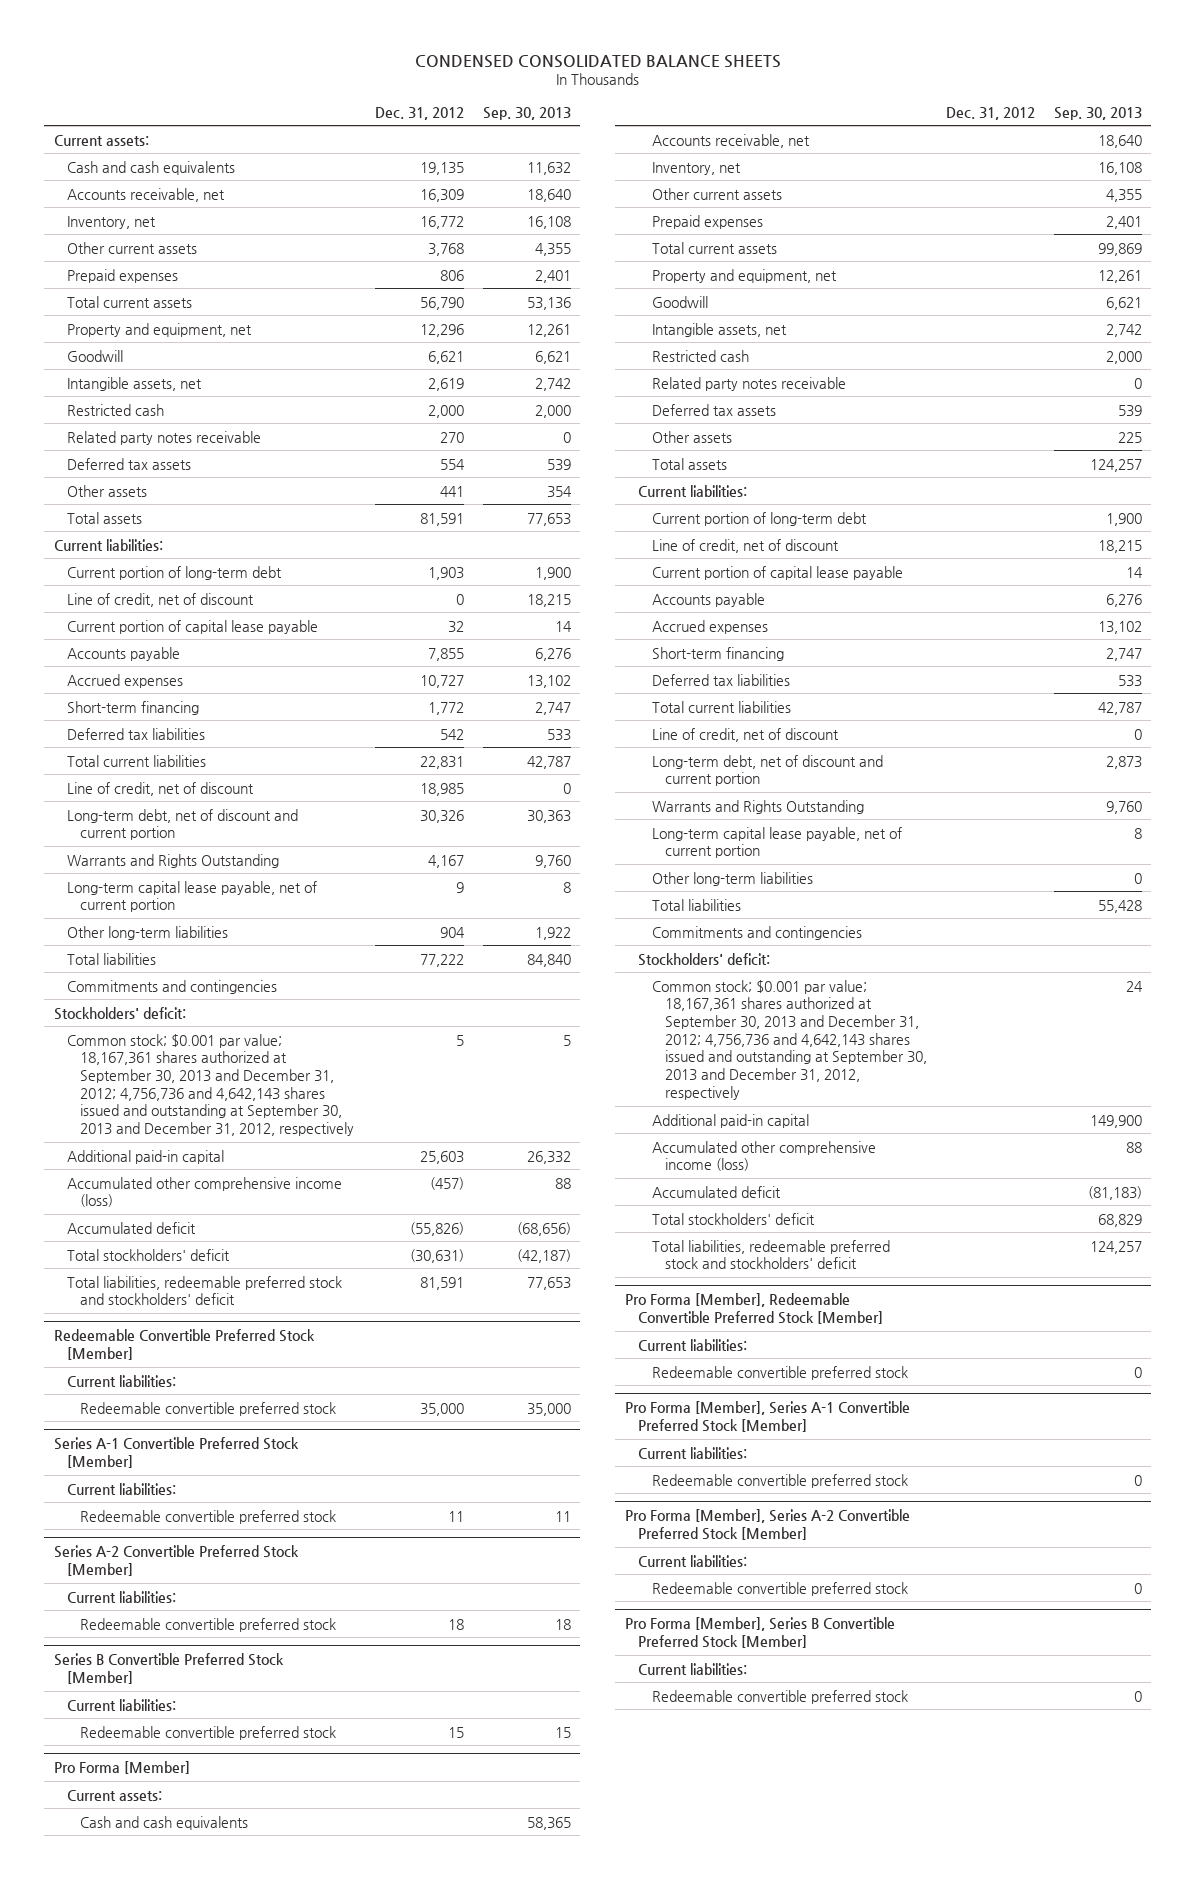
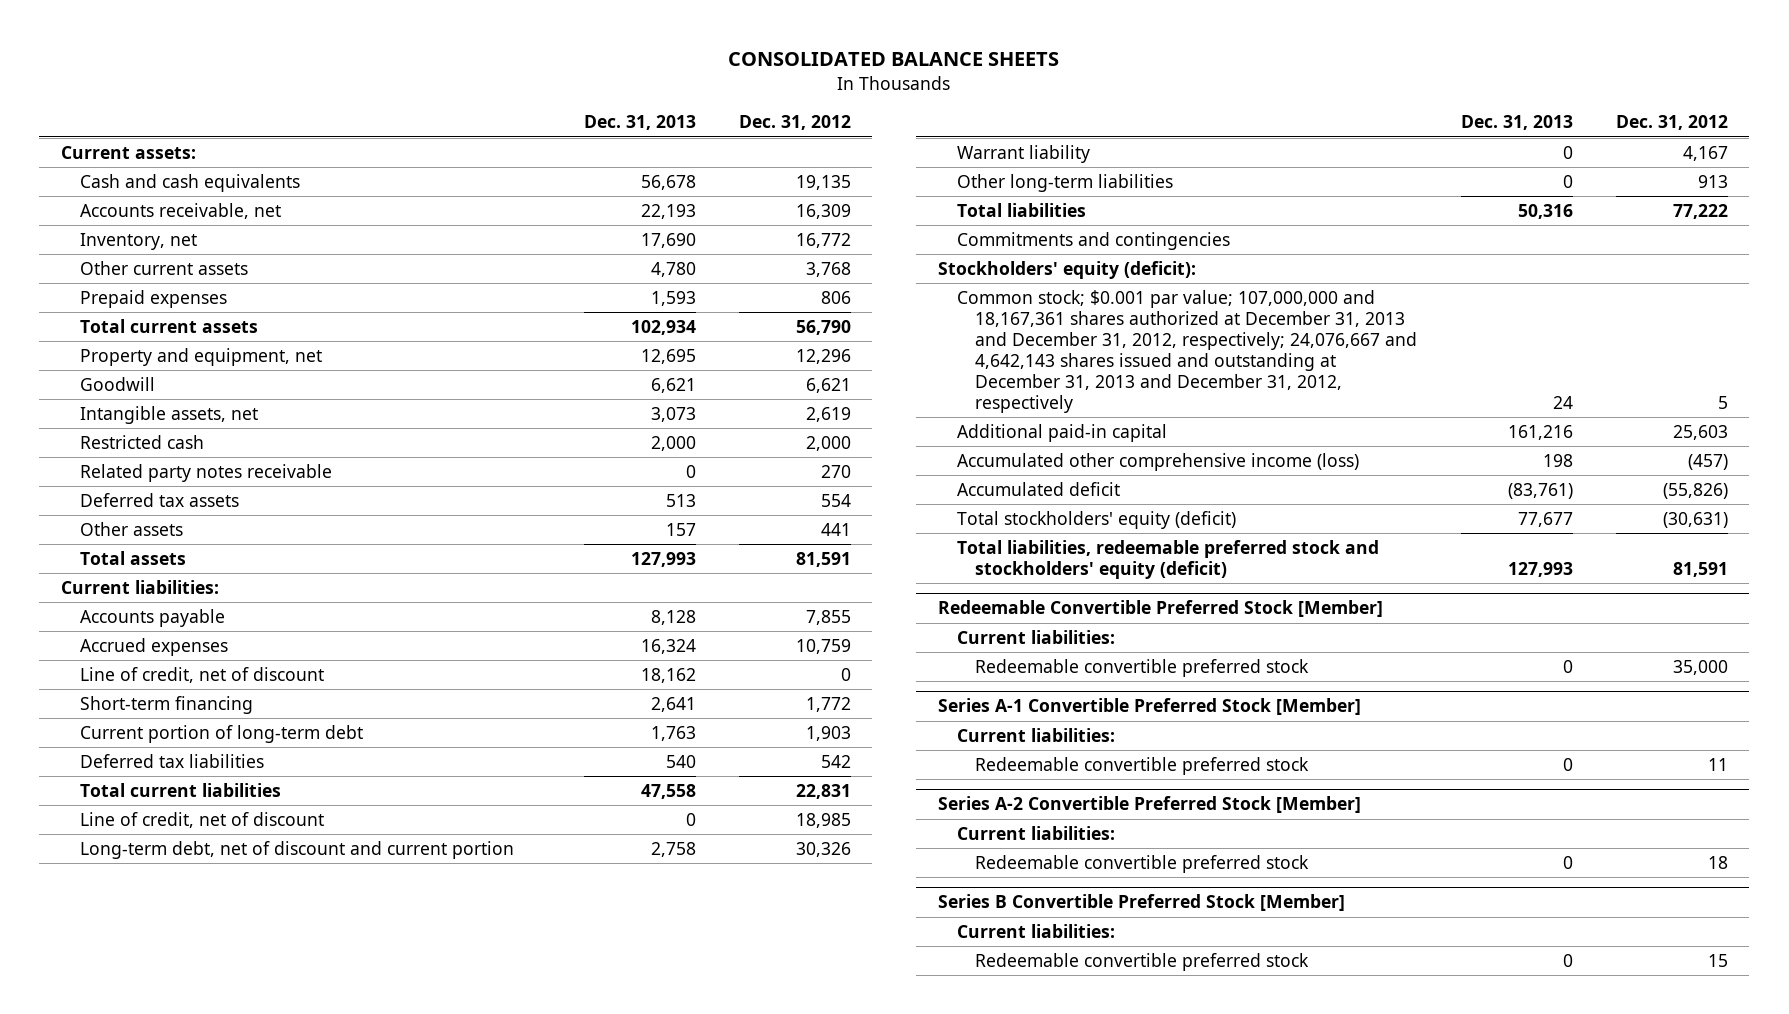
- CONDENSED CONSOLIDATED BALANCE SHEETS
+ CONSOLIDATED BALANCE SHEETS
- | Dec. 31, 2012 | Sep. 30, 2013
+ | Dec. 31, 2013 | Dec. 31, 2012
- Current portion of capital lease payable | 32 | 14
- Accrued expenses | 10,727 | 13,102
+ Accrued expenses | 16,324 | 10,759
moved down: Line of credit, net of discount | 18,162 | 0
moved down: Current portion of long-term debt | 1,763 | 1,903
- Warrants and Rights Outstanding | 4,167 | 9,760
- Long-term capital lease payable, net of current portion | 9 | 8
- Other long-term liabilities | 904 | 1,922
+ Warrant liability | 0 | 4,167
+ Other long-term liabilities | 0 | 913
- Stockholders' deficit:
- Common stock; $0.001 par value; 18,167,361 shares authorized at September 30, 2013 and December 31, 2012; 4,756,736 and 4,642,143 shares issued and outstanding at September 30, 2013 and December 31, 2012, respectively | 5 | 5
+ Stockholders' equity (deficit):
+ Common stock; $0.001 par value; 107,000,000 and 18,167,361 shares authorized at December 31, 2013 and December 31, 2012, respectively; 24,076,667 and 4,642,143 shares issued and outstanding at December 31, 2013 and December 31, 2012, respectively | 24 | 5
- Total stockholders' deficit | (30,631) | (42,187)
- Total liabilities, redeemable preferred stock and stockholders' deficit | 81,591 | 77,653
+ Total stockholders' equity (deficit) | 77,677 | (30,631)
+ Total liabilities, redeemable preferred stock and stockholders' equity (deficit) | 127,993 | 81,591
- Pro Forma [Member]
- Current assets:
- Cash and cash equivalents | | 58,365
- Accounts receivable, net | | 18,640
- Inventory, net | | 16,108
- Other current assets | | 4,355
- Prepaid expenses | | 2,401
- Total current assets | | 99,869
- Property and equipment, net | | 12,261
- Goodwill | | 6,621
- Intangible assets, net | | 2,742
- Restricted cash | | 2,000
- Related party notes receivable | | 0
- Deferred tax assets | | 539
- Other assets | | 225
- Total assets | | 124,257
- Current liabilities:
- Current portion of long-term debt | | 1,900
- Line of credit, net of discount | | 18,215
- Current portion of capital lease payable | | 14
- Accounts payable | | 6,276
- Accrued expenses | | 13,102
- Short-term financing | | 2,747
- Deferred tax liabilities | | 533
- Total current liabilities | | 42,787
- Line of credit, net of discount | | 0
- Long-term debt, net of discount and current portion | | 2,873
- Warrants and Rights Outstanding | | 9,760
- Long-term capital lease payable, net of current portion | | 8
- Other long-term liabilities | | 0
- Total liabilities | | 55,428
- Commitments and contingencies
- Stockholders' deficit:
- Common stock; $0.001 par value; 18,167,361 shares authorized at September 30, 2013 and December 31, 2012; 4,756,736 and 4,642,143 shares issued and outstanding at September 30, 2013 and December 31, 2012, respectively | | 24
- Additional paid-in capital | | 149,900
- Accumulated other comprehensive income (loss) | | 88
- Accumulated deficit | | (81,183)
- Total stockholders' deficit | | 68,829
- Total liabilities, redeemable preferred stock and stockholders' deficit | | 124,257
- Pro Forma [Member], Redeemable Convertible Preferred Stock [Member]
- Current liabilities:
- Redeemable convertible preferred stock | | 0
- Pro Forma [Member], Series A-1 Convertible Preferred Stock [Member]
- Current liabilities:
- Redeemable convertible preferred stock | | 0
- Pro Forma [Member], Series A-2 Convertible Preferred Stock [Member]
- Current liabilities:
- Redeemable convertible preferred stock | | 0
- Pro Forma [Member], Series B Convertible Preferred Stock [Member]
- Current liabilities:
- Redeemable convertible preferred stock | | 0

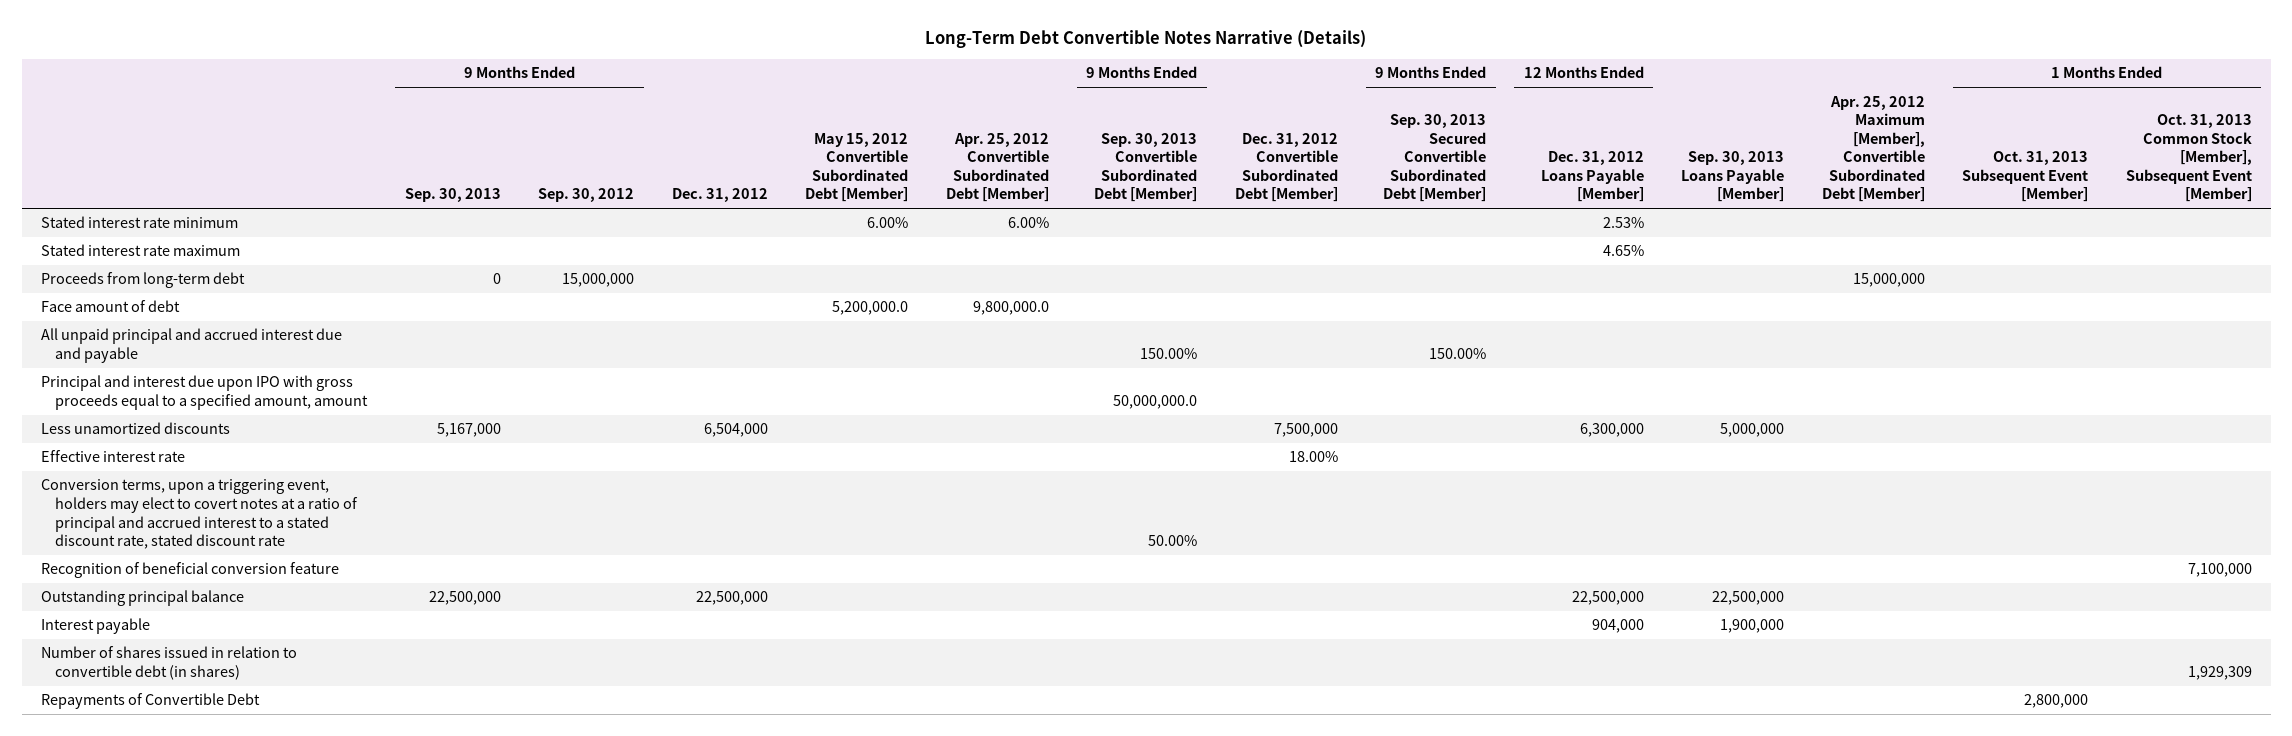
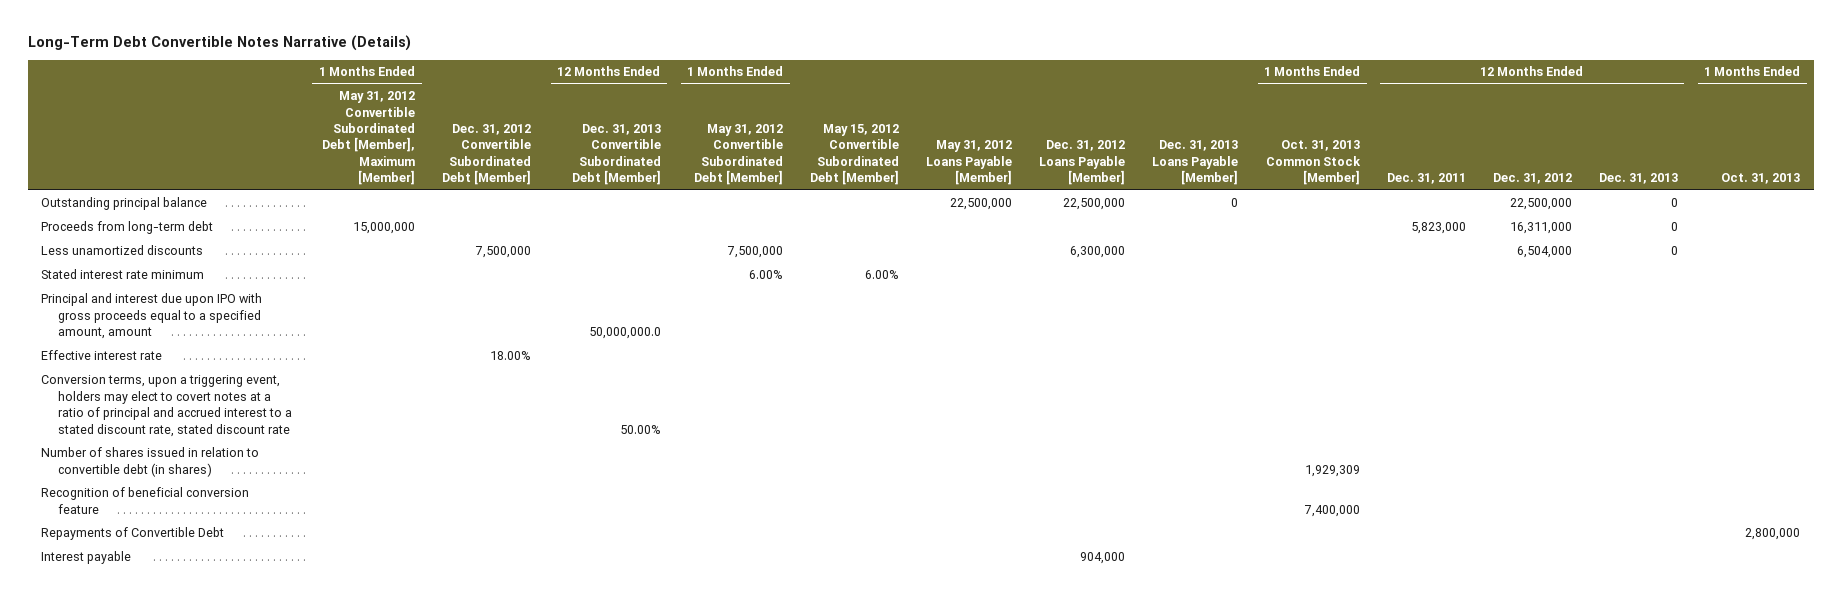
- | 9 Months Ended Sep. 30, 2013 | 9 Months Ended Sep. 30, 2012 | Dec. 31, 2012 | May 15, 2012 Convertible Subordinated Debt [Member] | Apr. 25, 2012 Convertible Subordinated Debt [Member] | 9 Months Ended Sep. 30, 2013 Convertible Subordinated Debt [Member] | Dec. 31, 2012 Convertible Subordinated Debt [Member] | 9 Months Ended Sep. 30, 2013 Secured Convertible Subordinated Debt [Member] | 12 Months Ended Dec. 31, 2012 Loans Payable [Member] | Sep. 30, 2013 Loans Payable [Member] | Apr. 25, 2012 Maximum [Member], Convertible Subordinated Debt [Member] | 1 Months Ended Oct. 31, 2013 Subsequent Event [Member] | 1 Months Ended Oct. 31, 2013 Common Stock [Member], Subsequent Event [Member]
+ | 1 Months Ended May 31, 2012 Convertible Subordinated Debt [Member], Maximum [Member] | Dec. 31, 2012 Convertible Subordinated Debt [Member] | 12 Months Ended Dec. 31, 2013 Convertible Subordinated Debt [Member] | 1 Months Ended May 31, 2012 Convertible Subordinated Debt [Member] | May 15, 2012 Convertible Subordinated Debt [Member] | May 31, 2012 Loans Payable [Member] | Dec. 31, 2012 Loans Payable [Member] | Dec. 31, 2013 Loans Payable [Member] | 1 Months Ended Oct. 31, 2013 Common Stock [Member] | 12 Months Ended Dec. 31, 2011 | 12 Months Ended Dec. 31, 2012 | 12 Months Ended Dec. 31, 2013 | 1 Months Ended Oct. 31, 2013
- Stated interest rate maximum | | | | | | | | | 4.65% | | | |
moved up: Outstanding principal balance | | | | | | 22,500,000 | 22,500,000 | 0 | | | 22,500,000 | 0 |
- Face amount of debt | | | | 5,200,000.0 | 9,800,000.0 | | | | | | | |
- All unpaid principal and accrued interest due and payable | | | | | | 150.00% | | 150.00% | | | | |
moved down: Stated interest rate minimum | | | | 6.00% | 6.00% | | | | | | | |
moved down: Principal and interest due upon IPO with gross proceeds equal to a specified amount, amount | | | 50,000,000.0 | | | | | | | | | |
moved down: Recognition of beneficial conversion feature | | | | | | | | | 7,400,000 | | | |
moved down: Interest payable | | | | | | | 904,000 | | | | | |

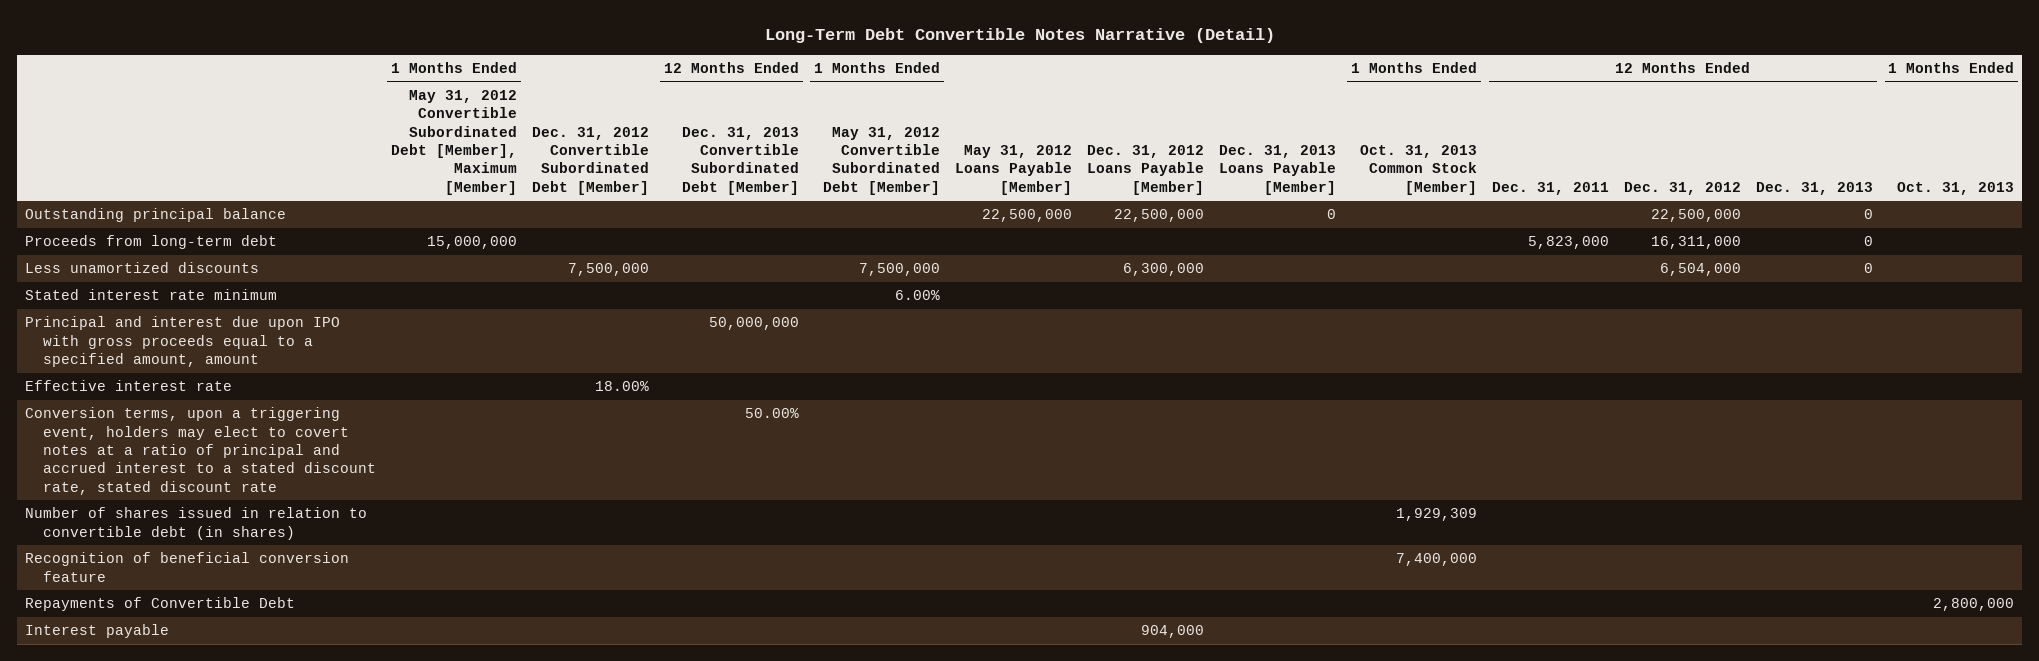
- Long-Term Debt Convertible Notes Narrative (Details)
+ Long-Term Debt Convertible Notes Narrative (Detail)
- | 1 Months Ended May 31, 2012 Convertible Subordinated Debt [Member], Maximum [Member] | Dec. 31, 2012 Convertible Subordinated Debt [Member] | 12 Months Ended Dec. 31, 2013 Convertible Subordinated Debt [Member] | 1 Months Ended May 31, 2012 Convertible Subordinated Debt [Member] | May 15, 2012 Convertible Subordinated Debt [Member] | May 31, 2012 Loans Payable [Member] | Dec. 31, 2012 Loans Payable [Member] | Dec. 31, 2013 Loans Payable [Member] | 1 Months Ended Oct. 31, 2013 Common Stock [Member] | 12 Months Ended Dec. 31, 2011 | 12 Months Ended Dec. 31, 2012 | 12 Months Ended Dec. 31, 2013 | 1 Months Ended Oct. 31, 2013
+ | 1 Months Ended May 31, 2012 Convertible Subordinated Debt [Member], Maximum [Member] | Dec. 31, 2012 Convertible Subordinated Debt [Member] | 12 Months Ended Dec. 31, 2013 Convertible Subordinated Debt [Member] | 1 Months Ended May 31, 2012 Convertible Subordinated Debt [Member] | May 31, 2012 Loans Payable [Member] | Dec. 31, 2012 Loans Payable [Member] | Dec. 31, 2013 Loans Payable [Member] | 1 Months Ended Oct. 31, 2013 Common Stock [Member] | 12 Months Ended Dec. 31, 2011 | 12 Months Ended Dec. 31, 2012 | 12 Months Ended Dec. 31, 2013 | 1 Months Ended Oct. 31, 2013
- Principal and interest due upon IPO with gross proceeds equal to a specified amount, amount | | | 50,000,000.0 | | | | | | | | | |
+ Principal and interest due upon IPO with gross proceeds equal to a specified amount, amount | | | 50,000,000 | | | | | | | | |

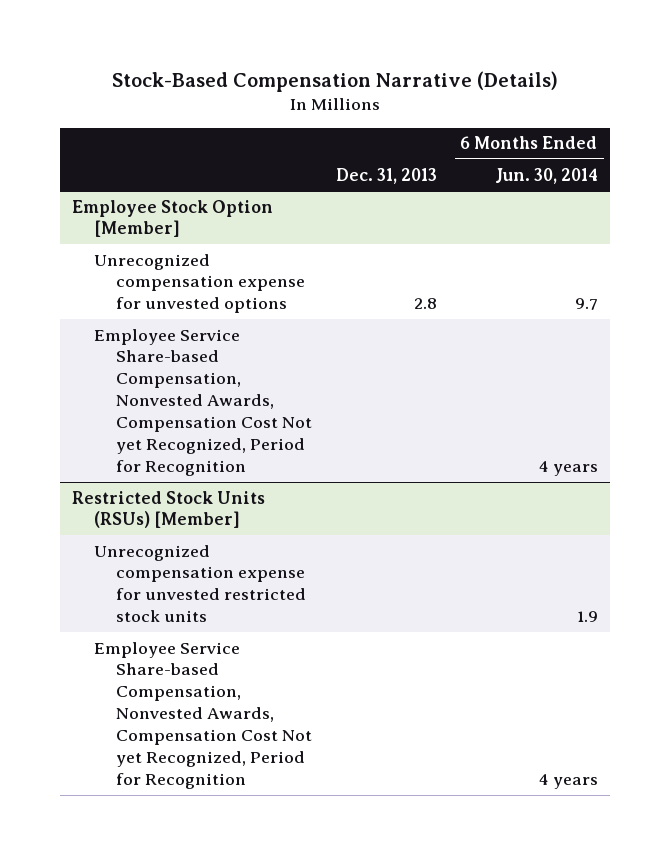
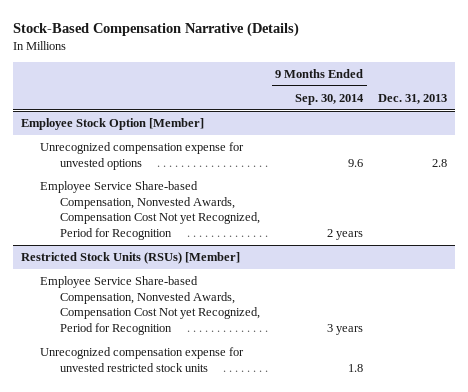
- | Dec. 31, 2013 | 6 Months Ended Jun. 30, 2014
+ | 9 Months Ended Sep. 30, 2014 | Dec. 31, 2013
@ Restricted Stock Units (RSUs) [Member]
moved down: Unrecognized compensation expense for unvested restricted stock units | 1.8 |

